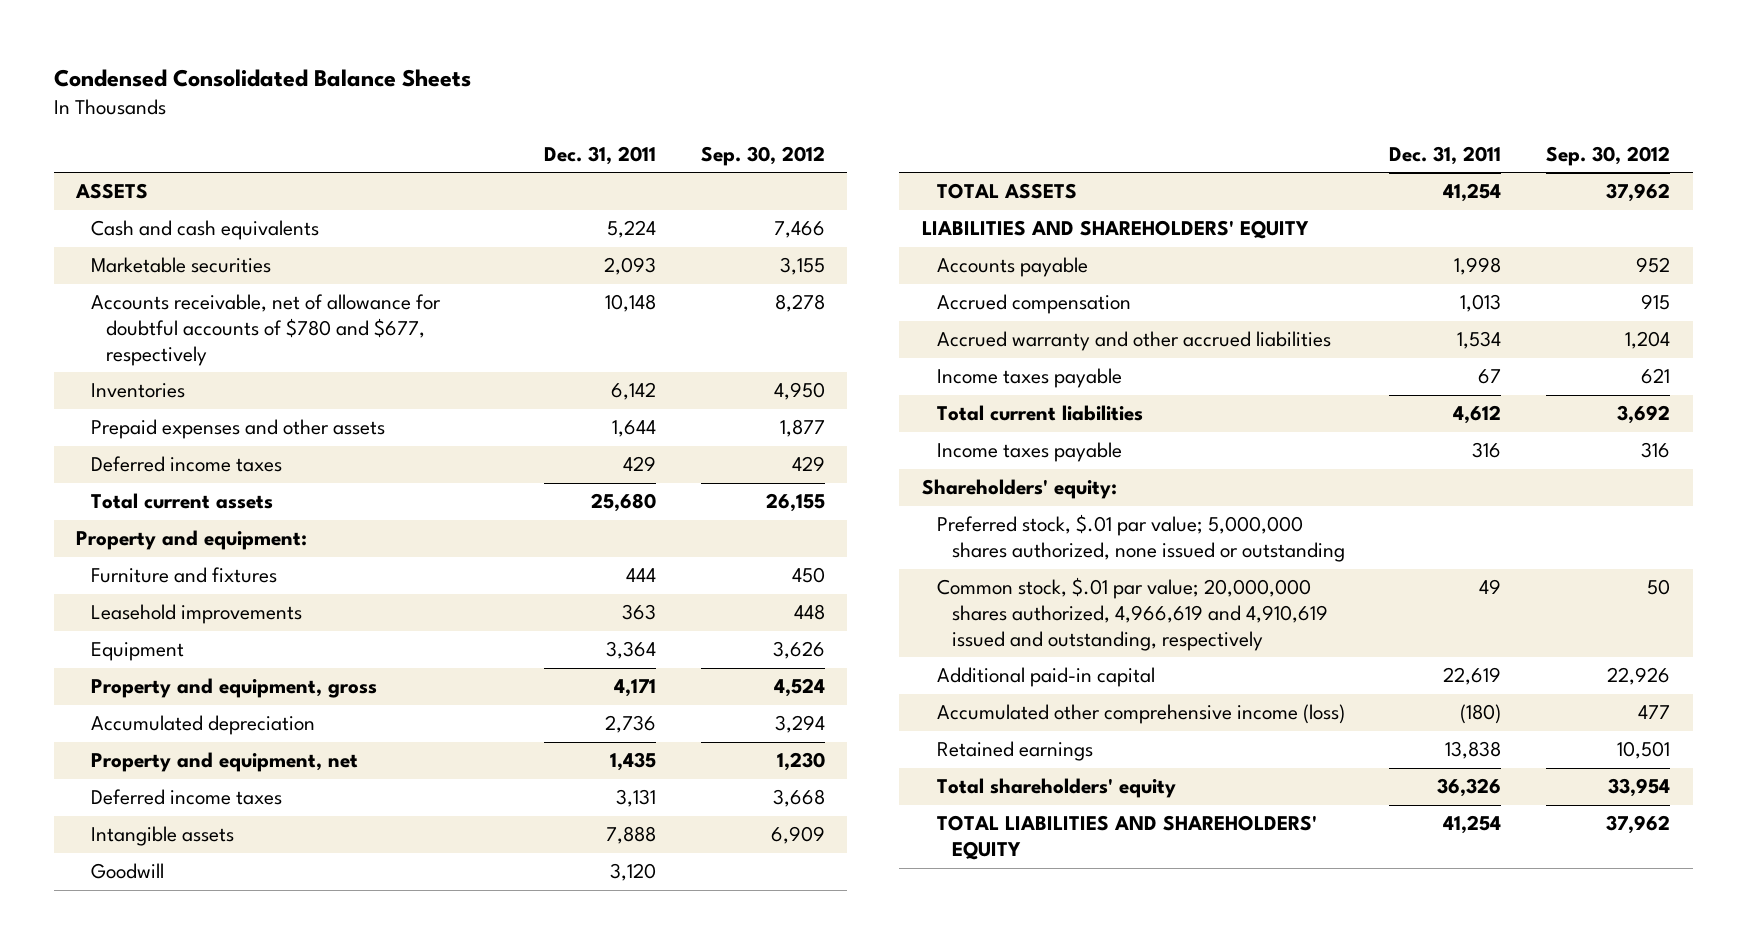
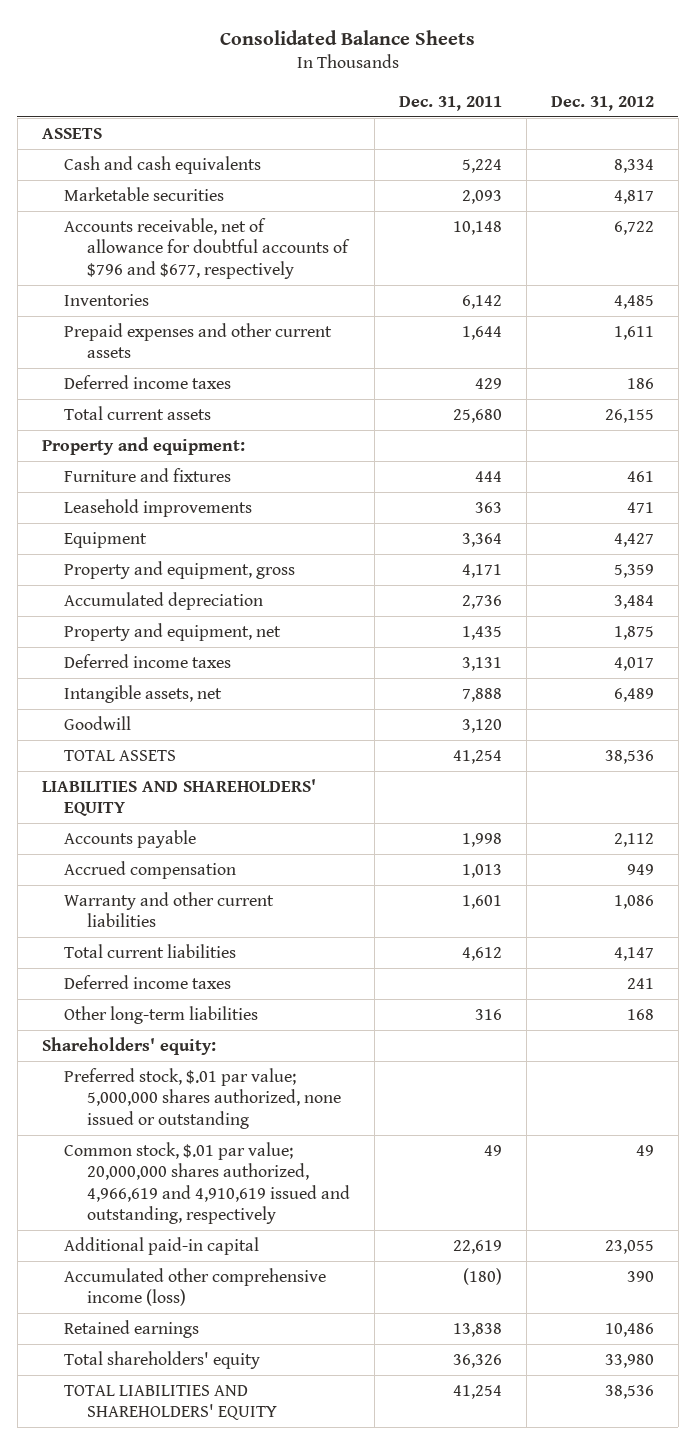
- Condensed Consolidated Balance Sheets
+ Consolidated Balance Sheets
- | Dec. 31, 2011 | Sep. 30, 2012
+ | Dec. 31, 2011 | Dec. 31, 2012
- Accounts receivable, net of allowance for doubtful accounts of $780 and $677, respectively | 10,148 | 8,278
+ Accounts receivable, net of allowance for doubtful accounts of $796 and $677, respectively | 10,148 | 6,722
- Prepaid expenses and other assets | 1,644 | 1,877
+ Prepaid expenses and other current assets | 1,644 | 1,611
- Intangible assets | 7,888 | 6,909
+ Intangible assets, net | 7,888 | 6,489
- Accrued warranty and other accrued liabilities | 1,534 | 1,204
- Income taxes payable | 67 | 621
+ Warranty and other current liabilities | 1,601 | 1,086
- Income taxes payable | 316 | 316
+ Deferred income taxes | | 241
+ Other long-term liabilities | 316 | 168

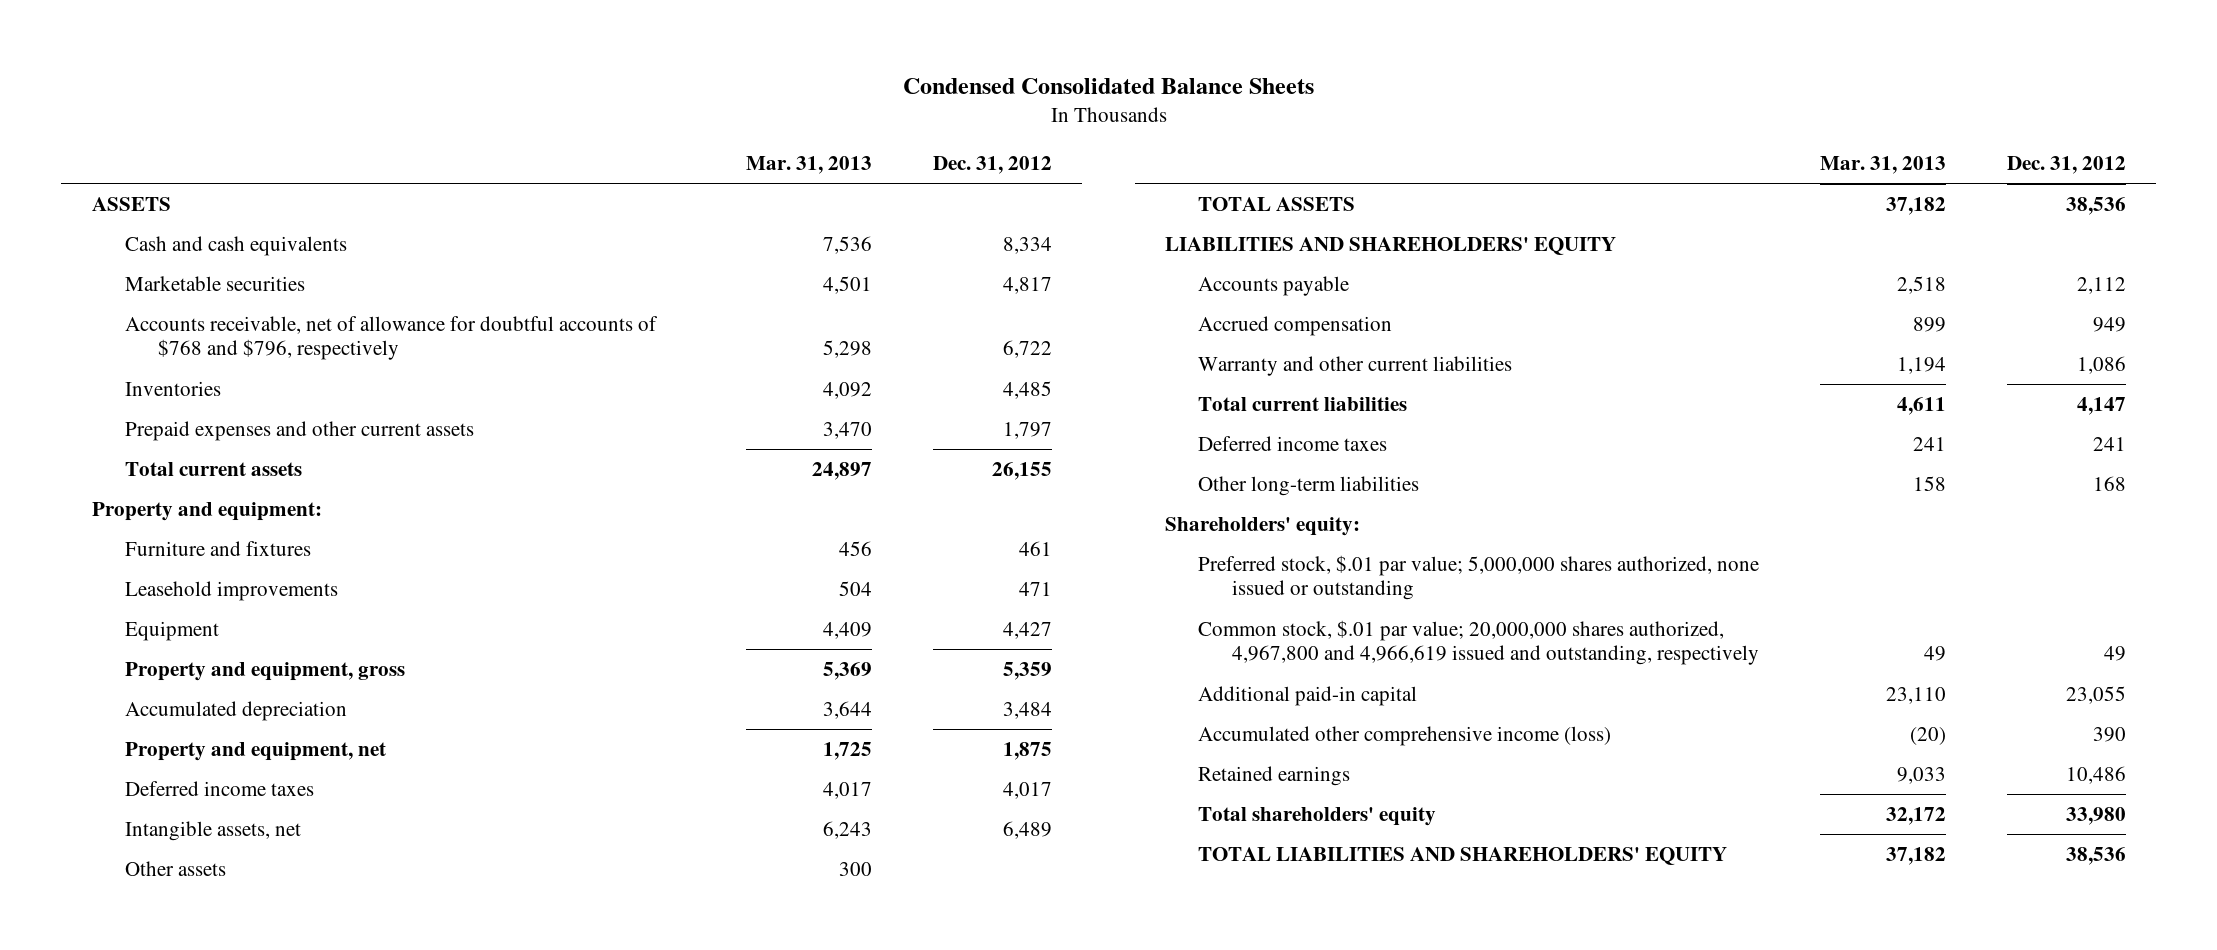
- Consolidated Balance Sheets
+ Condensed Consolidated Balance Sheets
- | Dec. 31, 2011 | Dec. 31, 2012
+ | Mar. 31, 2013 | Dec. 31, 2012
- Accounts receivable, net of allowance for doubtful accounts of $796 and $677, respectively | 10,148 | 6,722
+ Accounts receivable, net of allowance for doubtful accounts of $768 and $796, respectively | 5,298 | 6,722
- Prepaid expenses and other current assets | 1,644 | 1,611
- Deferred income taxes | 429 | 186
+ Prepaid expenses and other current assets | 3,470 | 1,797
- Goodwill | 3,120 |
+ Other assets | 300 |
- Common stock, $.01 par value; 20,000,000 shares authorized, 4,966,619 and 4,910,619 issued and outstanding, respectively | 49 | 49
+ Common stock, $.01 par value; 20,000,000 shares authorized, 4,967,800 and 4,966,619 issued and outstanding, respectively | 49 | 49

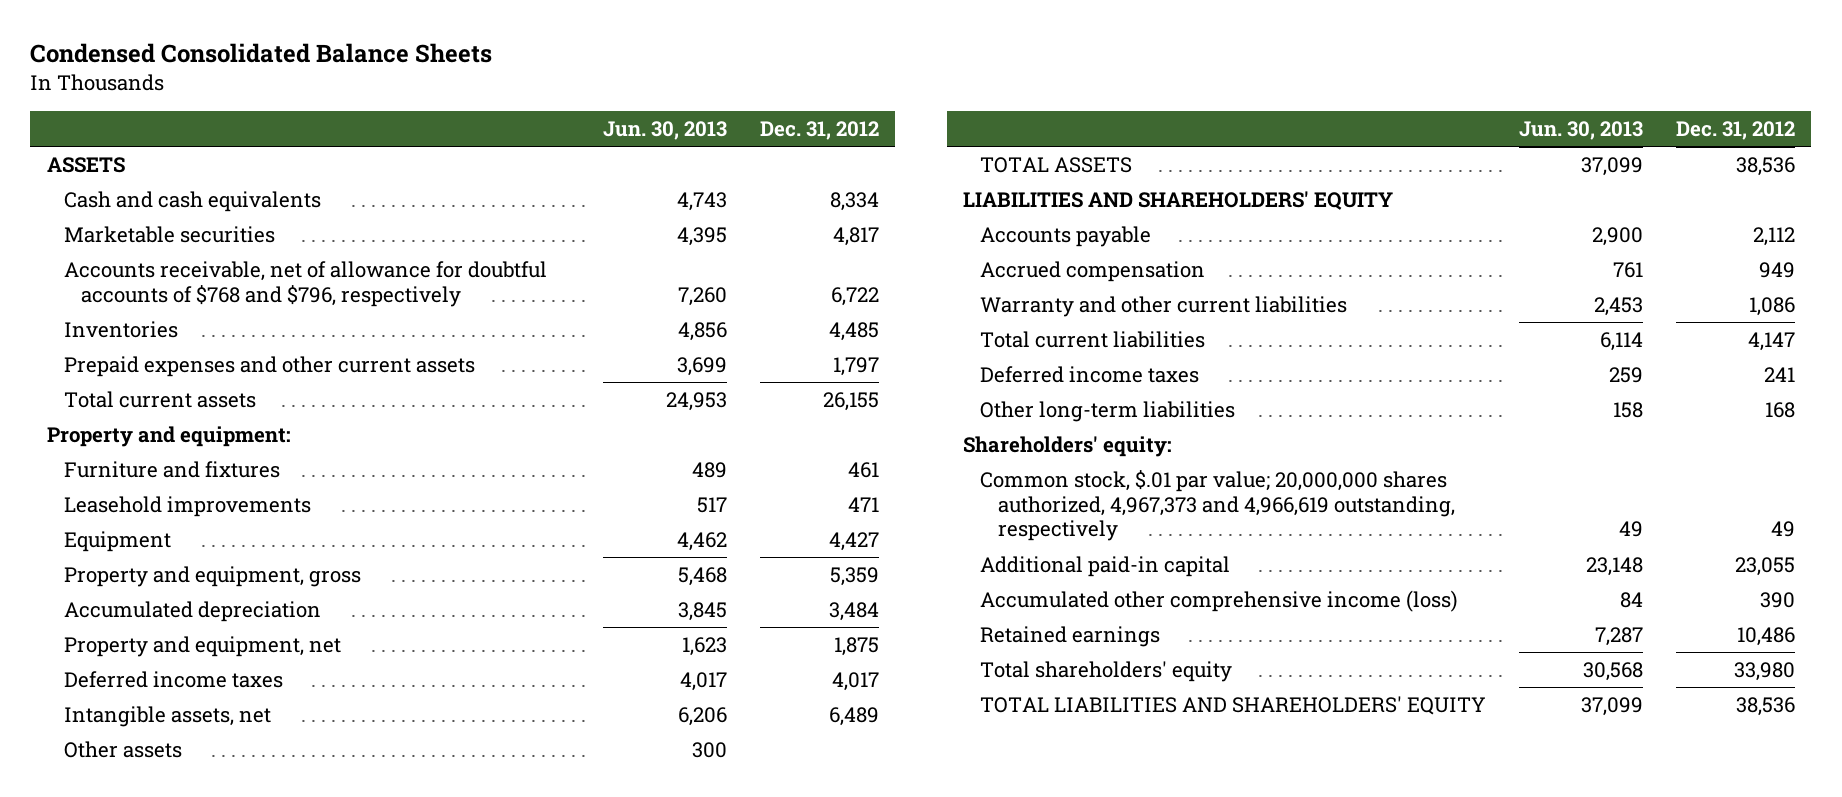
- | Mar. 31, 2013 | Dec. 31, 2012
+ | Jun. 30, 2013 | Dec. 31, 2012
- Preferred stock, $.01 par value; 5,000,000 shares authorized, none issued or outstanding
- Common stock, $.01 par value; 20,000,000 shares authorized, 4,967,800 and 4,966,619 issued and outstanding, respectively | 49 | 49
+ Common stock, $.01 par value; 20,000,000 shares authorized, 4,967,373 and 4,966,619 outstanding, respectively | 49 | 49

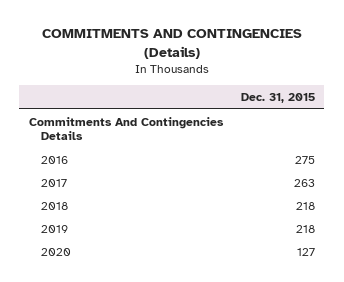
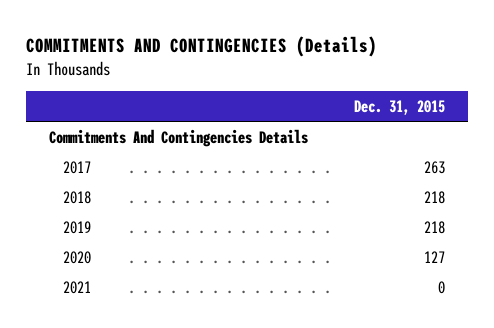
- 2016 | 275
+ 2021 | 0

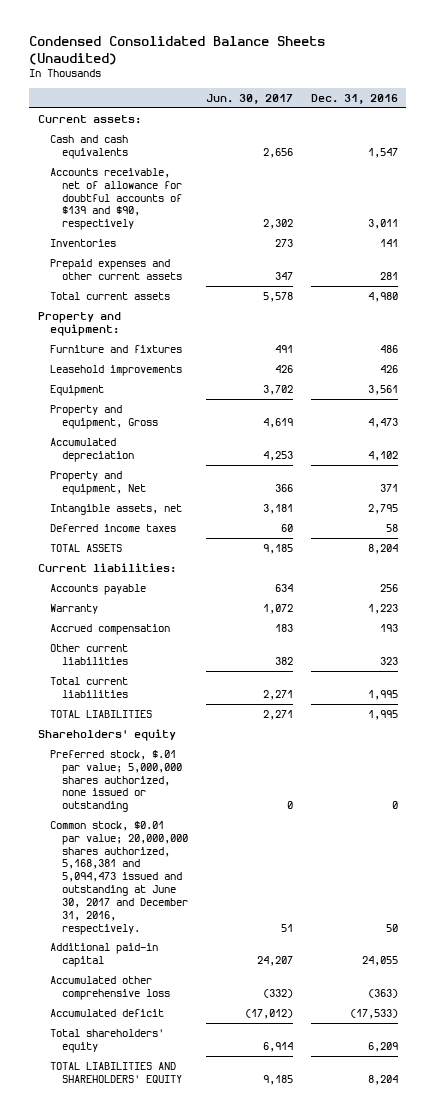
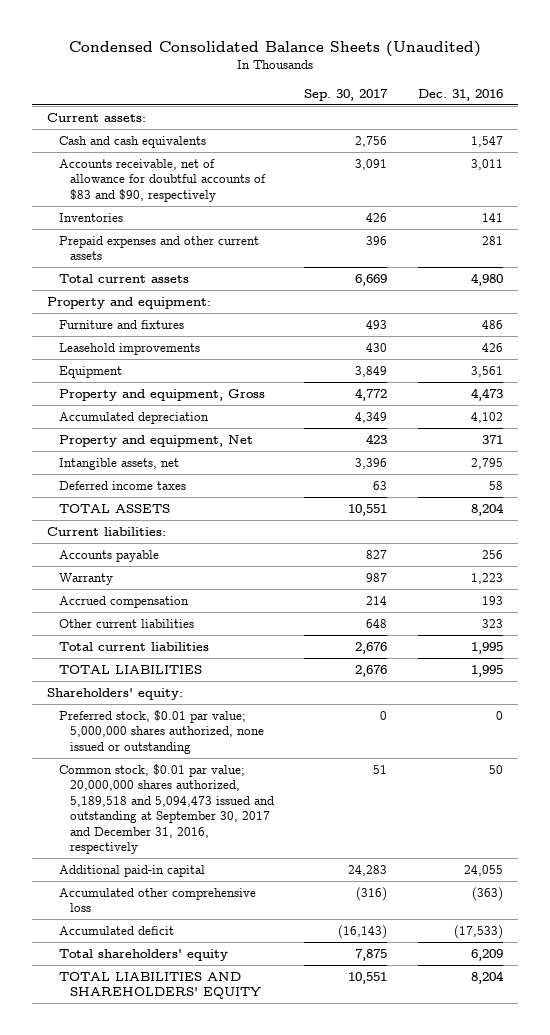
- | Jun. 30, 2017 | Dec. 31, 2016
+ | Sep. 30, 2017 | Dec. 31, 2016
- Accounts receivable, net of allowance for doubtful accounts of $139 and $90, respectively | 2,302 | 3,011
+ Accounts receivable, net of allowance for doubtful accounts of $83 and $90, respectively | 3,091 | 3,011
- Shareholders' equity
- Preferred stock, $.01 par value; 5,000,000 shares authorized, none issued or outstanding | 0 | 0
- Common stock, $0.01 par value; 20,000,000 shares authorized, 5,168,381 and 5,094,473 issued and outstanding at June 30, 2017 and December 31, 2016, respectively. | 51 | 50
+ Shareholders' equity:
+ Preferred stock, $0.01 par value; 5,000,000 shares authorized, none issued or outstanding | 0 | 0
+ Common stock, $0.01 par value; 20,000,000 shares authorized, 5,189,518 and 5,094,473 issued and outstanding at September 30, 2017 and December 31, 2016, respectively | 51 | 50

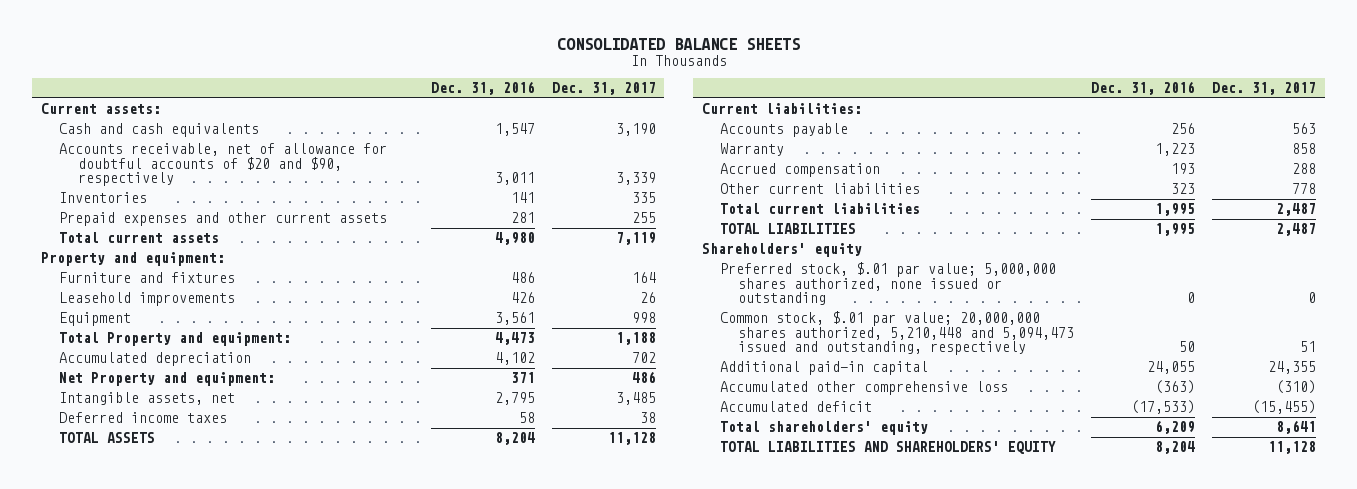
- Condensed Consolidated Balance Sheets (Unaudited)
+ CONSOLIDATED BALANCE SHEETS
- | Sep. 30, 2017 | Dec. 31, 2016
+ | Dec. 31, 2016 | Dec. 31, 2017
- Accounts receivable, net of allowance for doubtful accounts of $83 and $90, respectively | 3,091 | 3,011
+ Accounts receivable, net of allowance for doubtful accounts of $20 and $90, respectively | 3,011 | 3,339
- Property and equipment, Gross | 4,772 | 4,473
+ Total Property and equipment: | 4,473 | 1,188
- Property and equipment, Net | 423 | 371
+ Net Property and equipment: | 371 | 486
- Shareholders' equity:
- Preferred stock, $0.01 par value; 5,000,000 shares authorized, none issued or outstanding | 0 | 0
- Common stock, $0.01 par value; 20,000,000 shares authorized, 5,189,518 and 5,094,473 issued and outstanding at September 30, 2017 and December 31, 2016, respectively | 51 | 50
+ Shareholders' equity
+ Preferred stock, $.01 par value; 5,000,000 shares authorized, none issued or outstanding | 0 | 0
+ Common stock, $.01 par value; 20,000,000 shares authorized, 5,210,448 and 5,094,473 issued and outstanding, respectively | 50 | 51

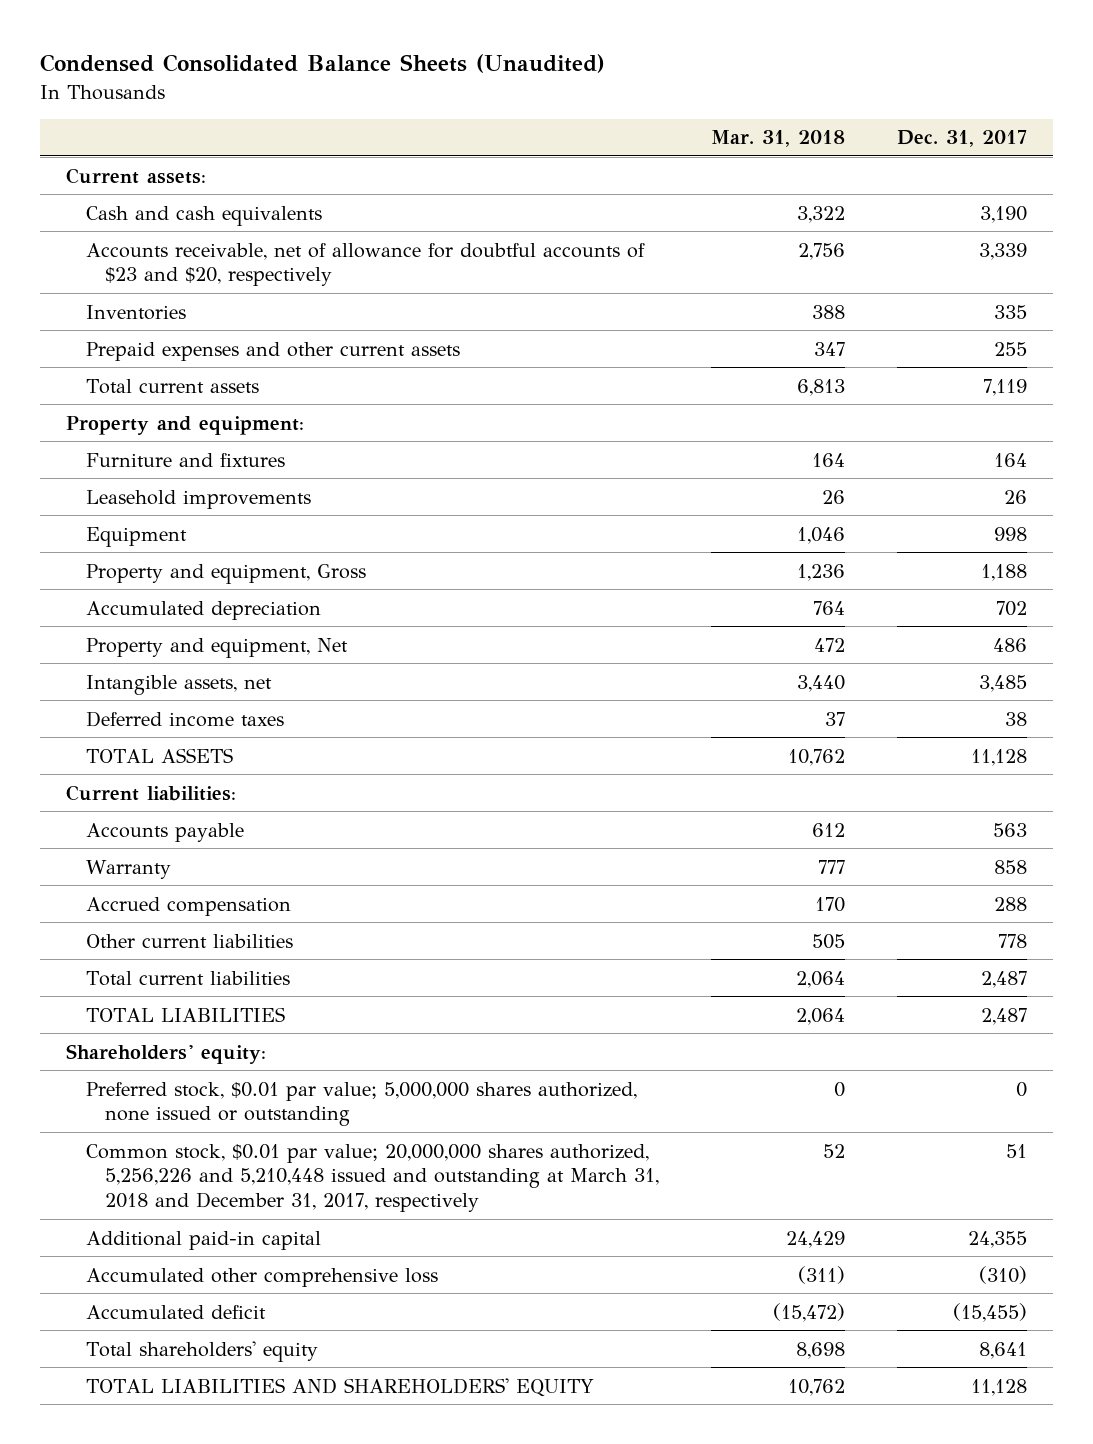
- CONSOLIDATED BALANCE SHEETS
+ Condensed Consolidated Balance Sheets (Unaudited)
- | Dec. 31, 2016 | Dec. 31, 2017
+ | Mar. 31, 2018 | Dec. 31, 2017
- Accounts receivable, net of allowance for doubtful accounts of $20 and $90, respectively | 3,011 | 3,339
+ Accounts receivable, net of allowance for doubtful accounts of $23 and $20, respectively | 2,756 | 3,339
- Total Property and equipment: | 4,473 | 1,188
+ Property and equipment, Gross | 1,236 | 1,188
- Net Property and equipment: | 371 | 486
+ Property and equipment, Net | 472 | 486
- Shareholders' equity
- Preferred stock, $.01 par value; 5,000,000 shares authorized, none issued or outstanding | 0 | 0
- Common stock, $.01 par value; 20,000,000 shares authorized, 5,210,448 and 5,094,473 issued and outstanding, respectively | 50 | 51
+ Shareholders' equity:
+ Preferred stock, $0.01 par value; 5,000,000 shares authorized, none issued or outstanding | 0 | 0
+ Common stock, $0.01 par value; 20,000,000 shares authorized, 5,256,226 and 5,210,448 issued and outstanding at March 31, 2018 and December 31, 2017, respectively | 52 | 51

